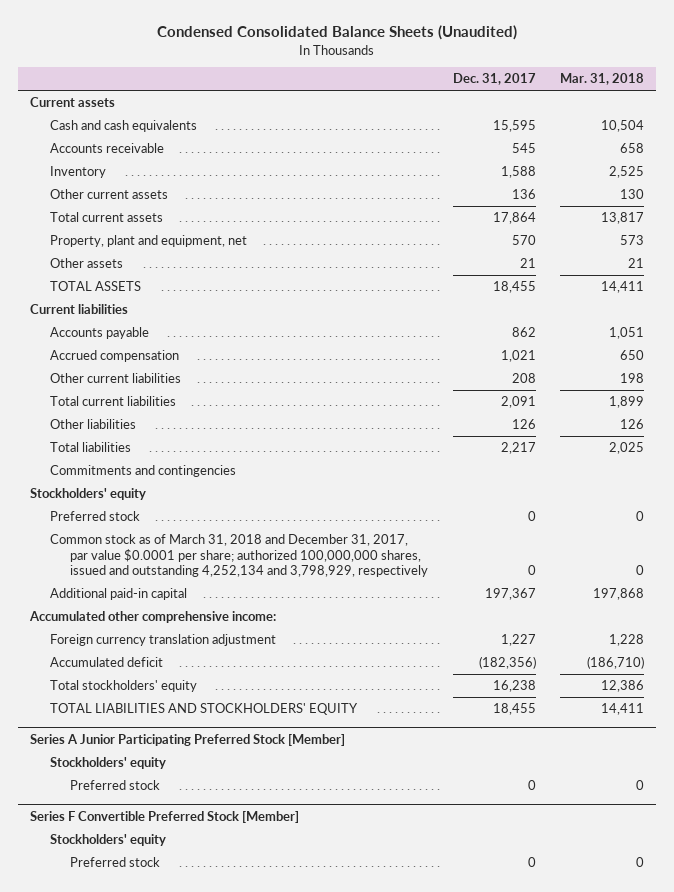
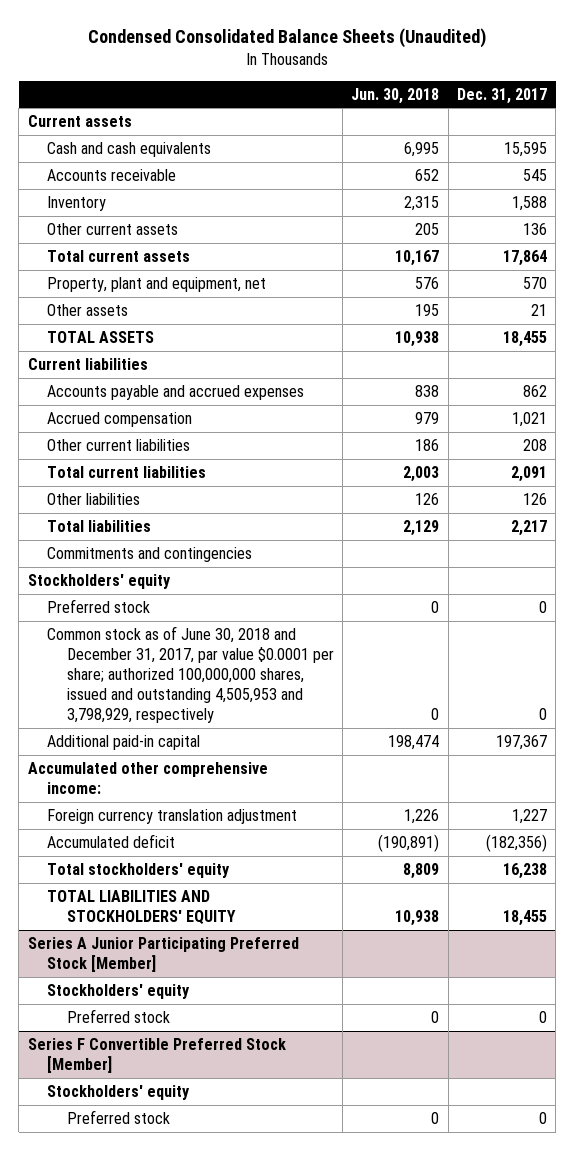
- | Dec. 31, 2017 | Mar. 31, 2018
+ | Jun. 30, 2018 | Dec. 31, 2017
- Accounts payable | 862 | 1,051
+ Accounts payable and accrued expenses | 838 | 862
- Common stock as of March 31, 2018 and December 31, 2017, par value $0.0001 per share; authorized 100,000,000 shares, issued and outstanding 4,252,134 and 3,798,929, respectively | 0 | 0
+ Common stock as of June 30, 2018 and December 31, 2017, par value $0.0001 per share; authorized 100,000,000 shares, issued and outstanding 4,505,953 and 3,798,929, respectively | 0 | 0

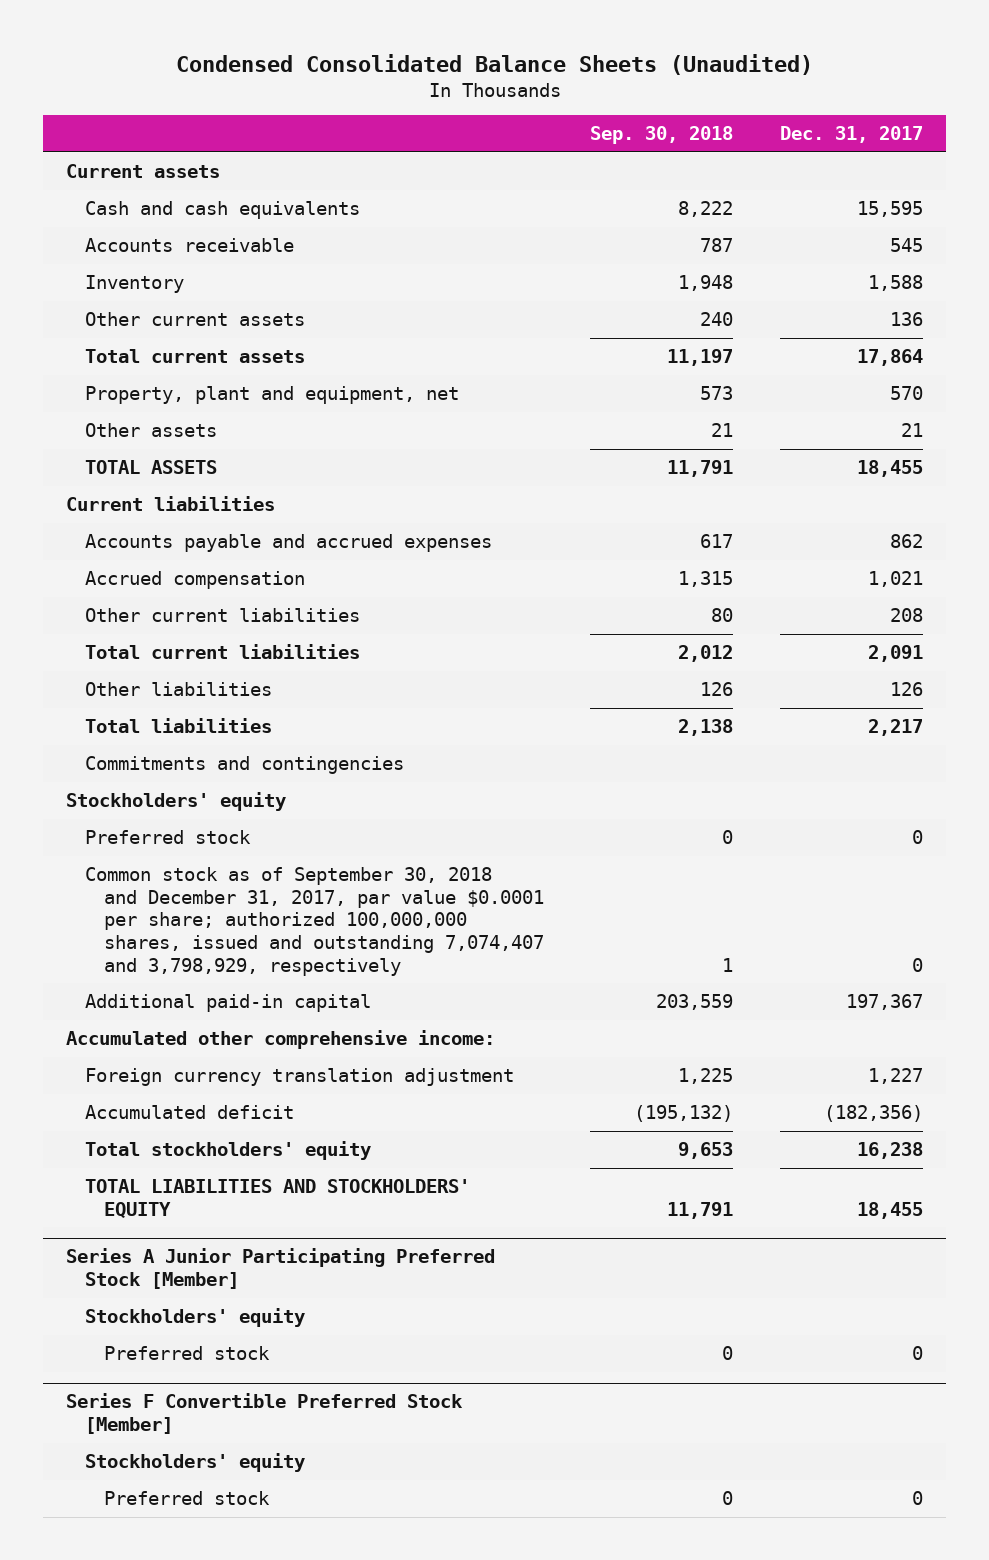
- | Jun. 30, 2018 | Dec. 31, 2017
+ | Sep. 30, 2018 | Dec. 31, 2017
- Common stock as of June 30, 2018 and December 31, 2017, par value $0.0001 per share; authorized 100,000,000 shares, issued and outstanding 4,505,953 and 3,798,929, respectively | 0 | 0
+ Common stock as of September 30, 2018 and December 31, 2017, par value $0.0001 per share; authorized 100,000,000 shares, issued and outstanding 7,074,407 and 3,798,929, respectively | 1 | 0

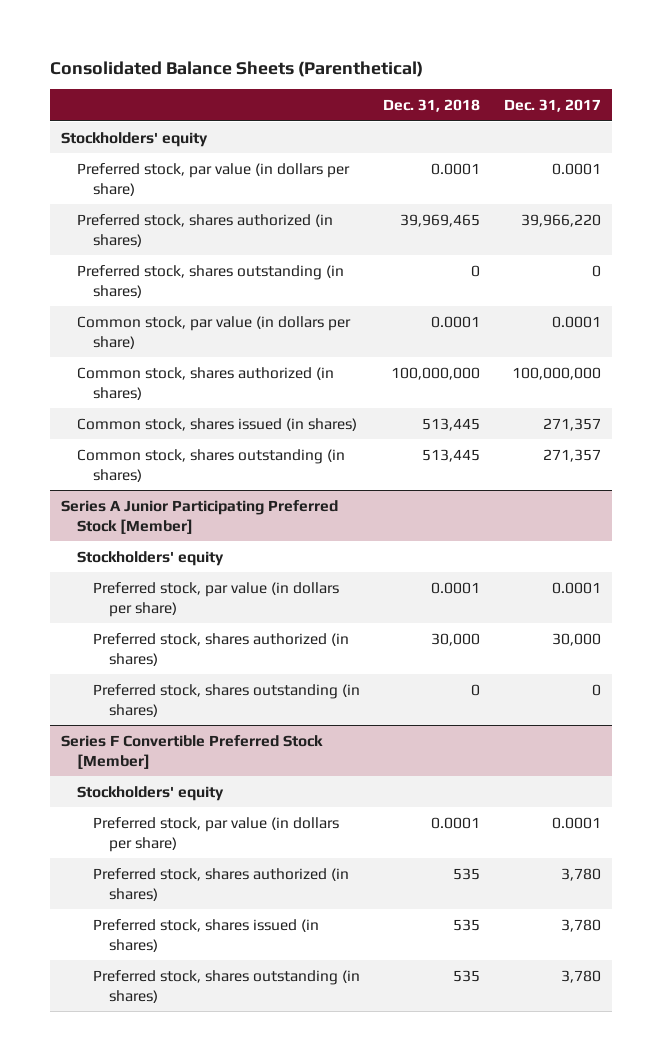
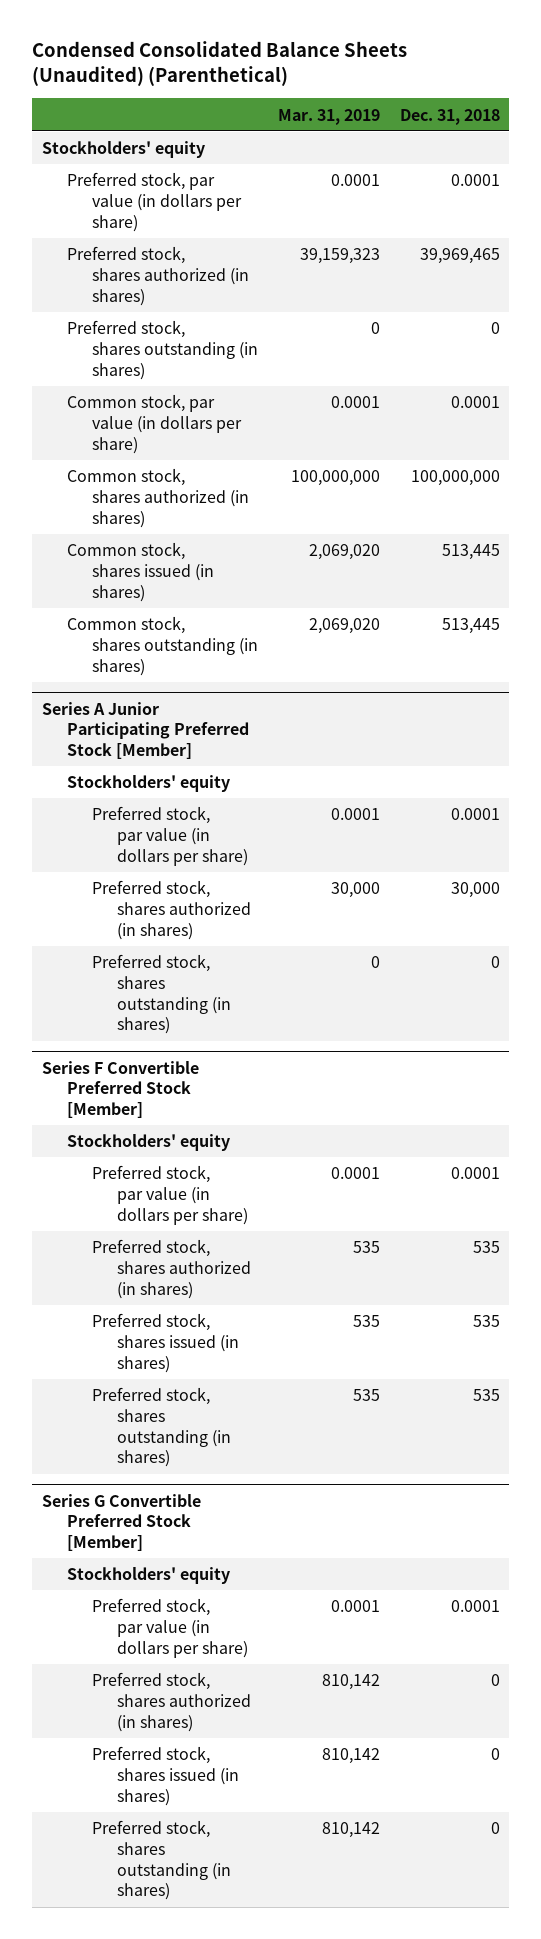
- Consolidated Balance Sheets (Parenthetical)
+ Condensed Consolidated Balance Sheets (Unaudited) (Parenthetical)
- | Dec. 31, 2018 | Dec. 31, 2017
+ | Mar. 31, 2019 | Dec. 31, 2018
+ Series G Convertible Preferred Stock [Member]
+ Stockholders' equity
+ Preferred stock, par value (in dollars per share) | 0.0001 | 0.0001
+ Preferred stock, shares authorized (in shares) | 810,142 | 0
+ Preferred stock, shares issued (in shares) | 810,142 | 0
+ Preferred stock, shares outstanding (in shares) | 810,142 | 0

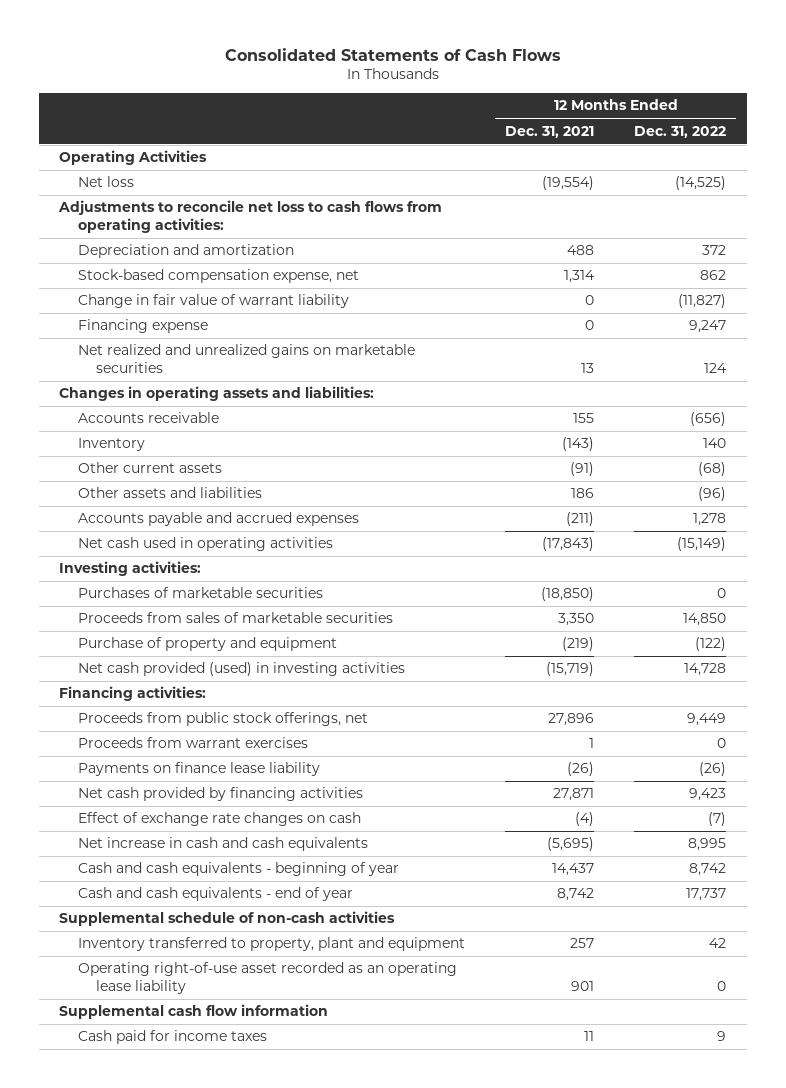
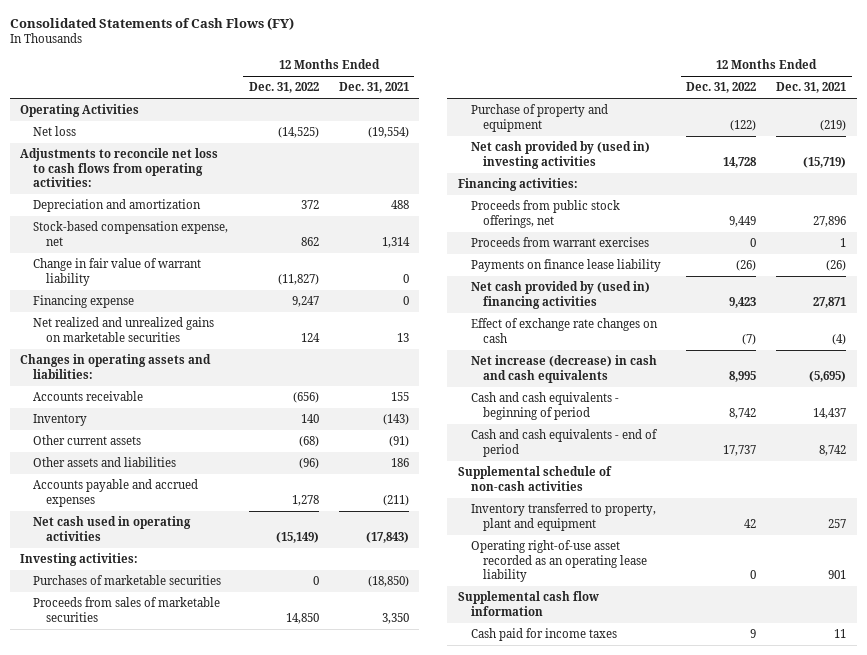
- Consolidated Statements of Cash Flows
+ Consolidated Statements of Cash Flows (FY)
- | 12 Months Ended Dec. 31, 2021 | 12 Months Ended Dec. 31, 2022
+ | 12 Months Ended Dec. 31, 2022 | 12 Months Ended Dec. 31, 2021
- Net cash provided (used) in investing activities | (15,719) | 14,728
+ Net cash provided by (used in) investing activities | 14,728 | (15,719)
- Net cash provided by financing activities | 27,871 | 9,423
+ Net cash provided by (used in) financing activities | 9,423 | 27,871
- Net increase in cash and cash equivalents | (5,695) | 8,995
- Cash and cash equivalents - beginning of year | 14,437 | 8,742
- Cash and cash equivalents - end of year | 8,742 | 17,737
+ Net increase (decrease) in cash and cash equivalents | 8,995 | (5,695)
+ Cash and cash equivalents - beginning of period | 8,742 | 14,437
+ Cash and cash equivalents - end of period | 17,737 | 8,742

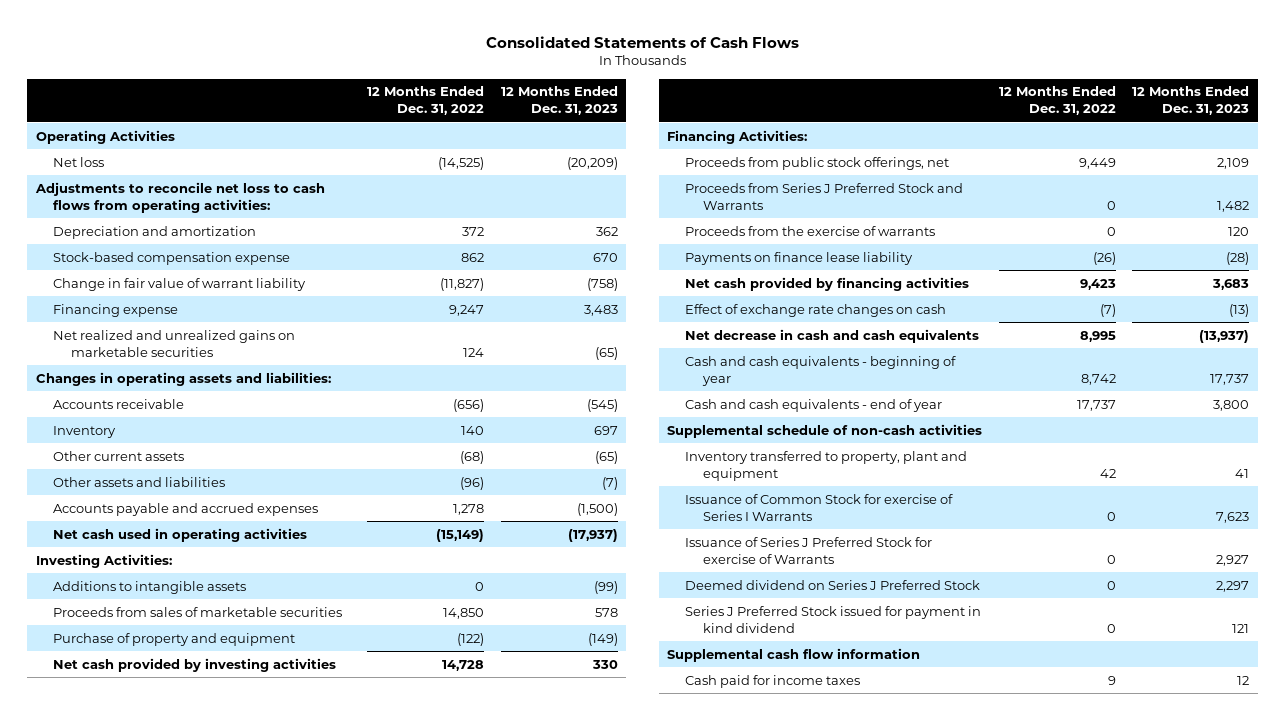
- Consolidated Statements of Cash Flows (FY)
+ Consolidated Statements of Cash Flows
- | 12 Months Ended Dec. 31, 2022 | 12 Months Ended Dec. 31, 2021
+ | 12 Months Ended Dec. 31, 2022 | 12 Months Ended Dec. 31, 2023
- Stock-based compensation expense, net | 862 | 1,314
+ Stock-based compensation expense | 862 | 670
- Investing activities:
- Purchases of marketable securities | 0 | (18,850)
+ Investing Activities:
+ Additions to intangible assets | 0 | (99)
- Net cash provided by (used in) investing activities | 14,728 | (15,719)
- Financing activities:
+ Net cash provided by investing activities | 14,728 | 330
+ Financing Activities:
- Proceeds from warrant exercises | 0 | 1
+ Proceeds from Series J Preferred Stock and Warrants | 0 | 1,482
+ Proceeds from the exercise of warrants | 0 | 120
- Net cash provided by (used in) financing activities | 9,423 | 27,871
+ Net cash provided by financing activities | 9,423 | 3,683
- Net increase (decrease) in cash and cash equivalents | 8,995 | (5,695)
- Cash and cash equivalents - beginning of period | 8,742 | 14,437
- Cash and cash equivalents - end of period | 17,737 | 8,742
+ Net decrease in cash and cash equivalents | 8,995 | (13,937)
+ Cash and cash equivalents - beginning of year | 8,742 | 17,737
+ Cash and cash equivalents - end of year | 17,737 | 3,800
- Operating right-of-use asset recorded as an operating lease liability | 0 | 901
+ Issuance of Common Stock for exercise of Series I Warrants | 0 | 7,623
+ Issuance of Series J Preferred Stock for exercise of Warrants | 0 | 2,927
+ Deemed dividend on Series J Preferred Stock | 0 | 2,297
+ Series J Preferred Stock issued for payment in kind dividend | 0 | 121

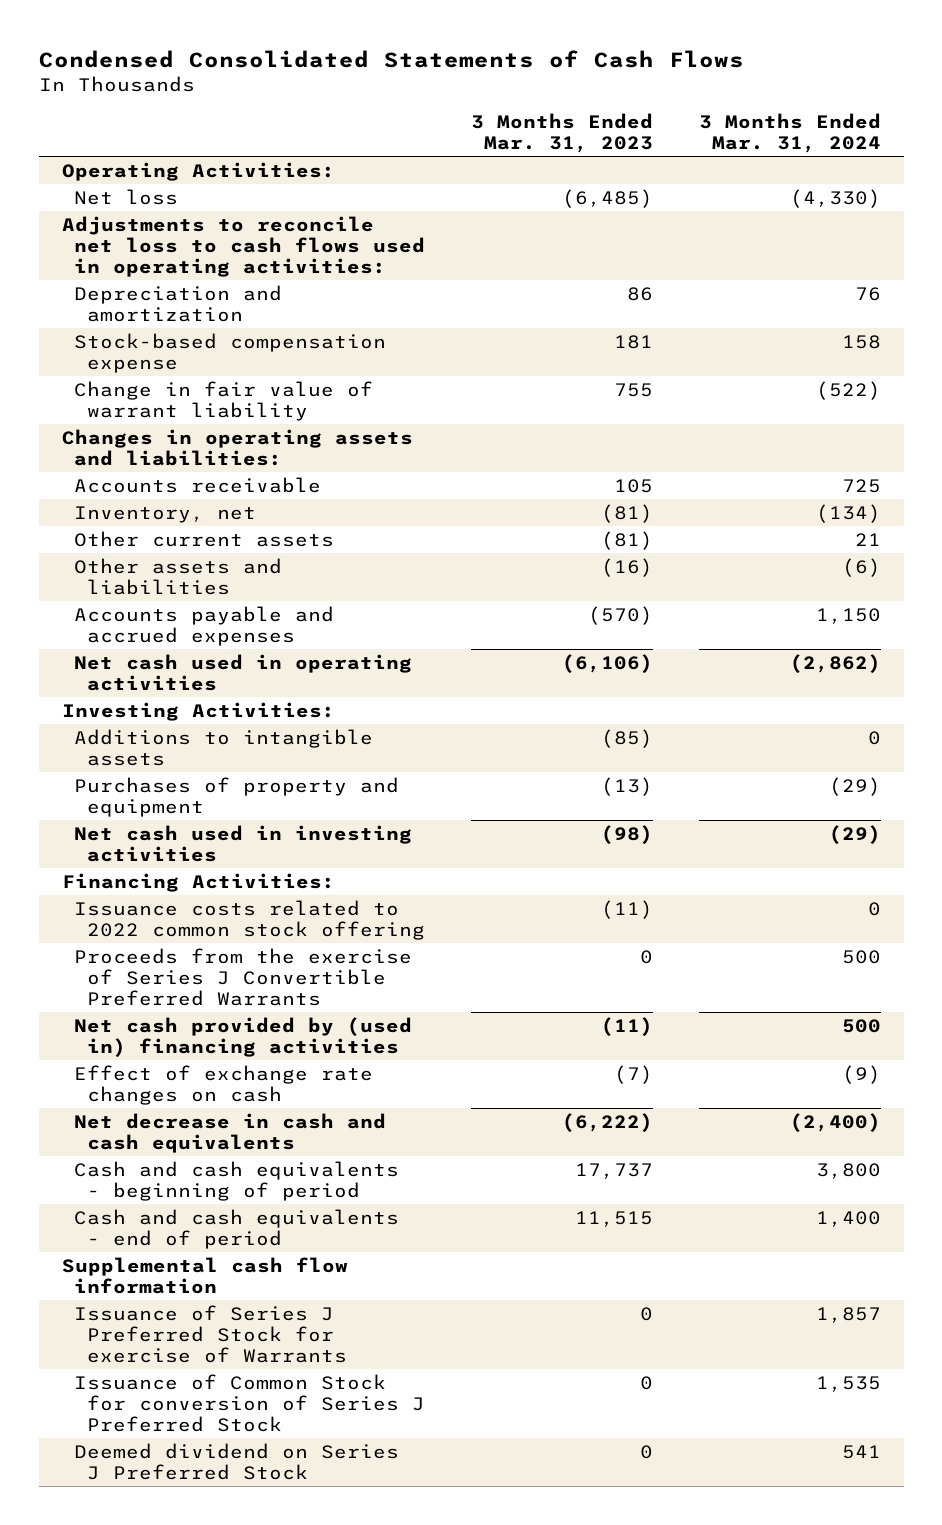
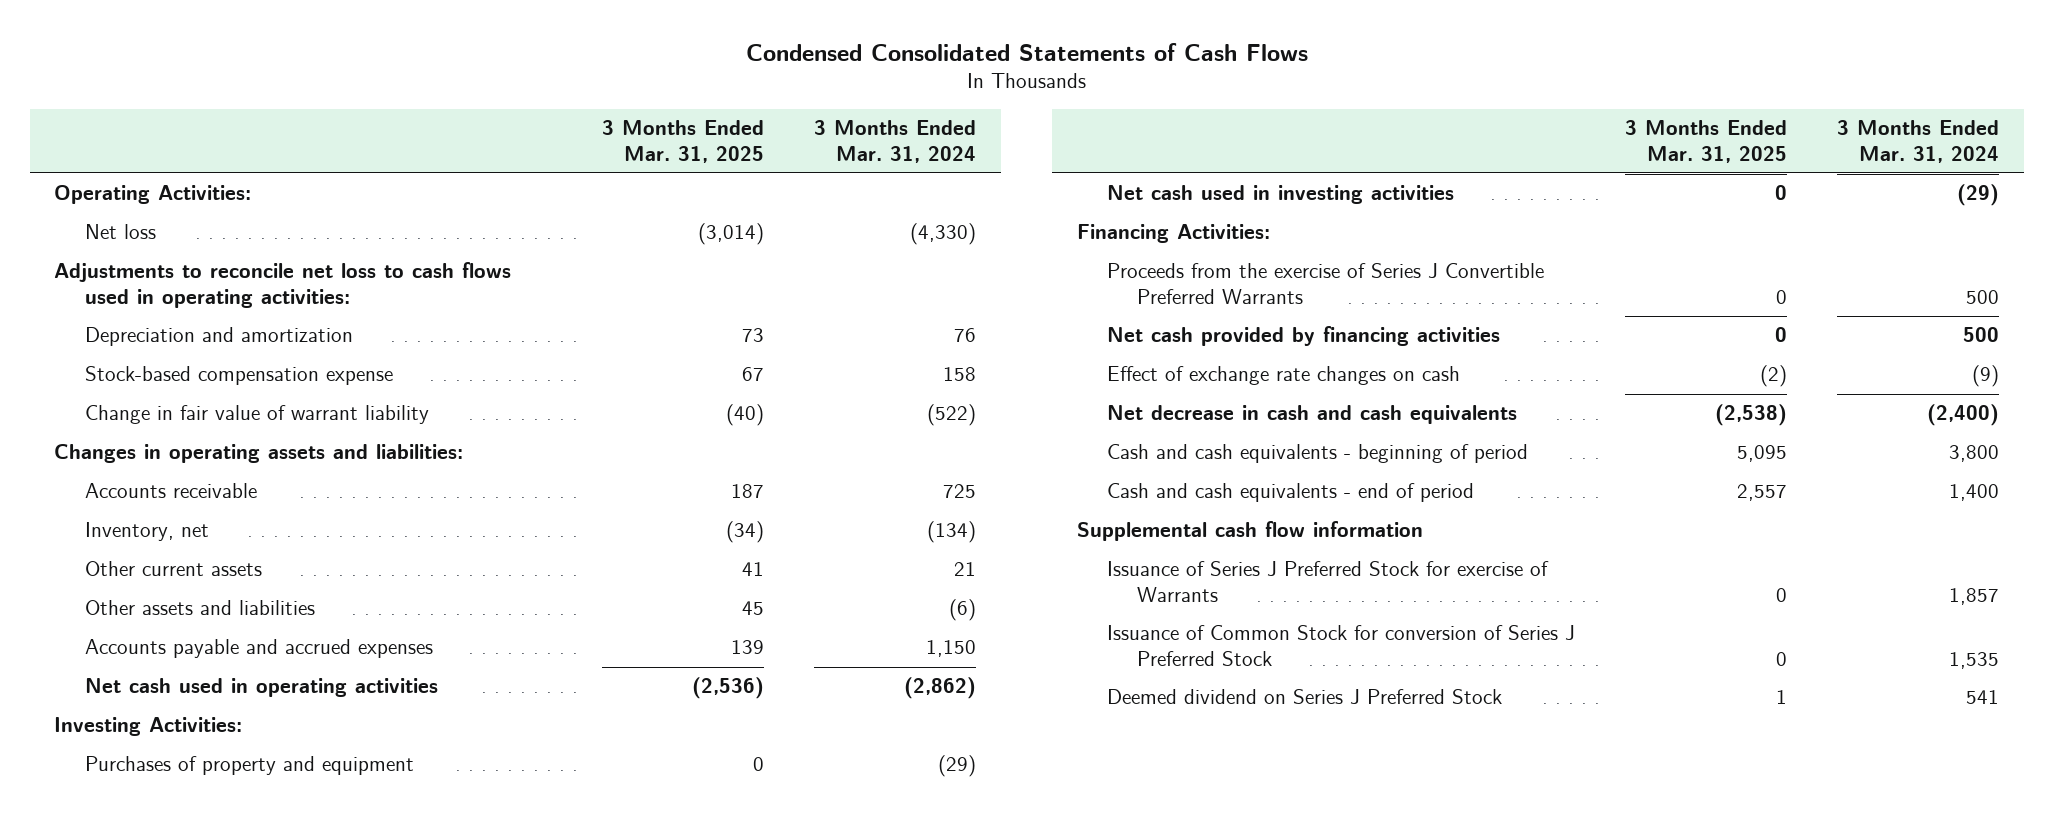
- | 3 Months Ended Mar. 31, 2023 | 3 Months Ended Mar. 31, 2024
+ | 3 Months Ended Mar. 31, 2025 | 3 Months Ended Mar. 31, 2024
- Additions to intangible assets | (85) | 0
- Issuance costs related to 2022 common stock offering | (11) | 0
- Net cash provided by (used in) financing activities | (11) | 500
+ Net cash provided by financing activities | 0 | 500

